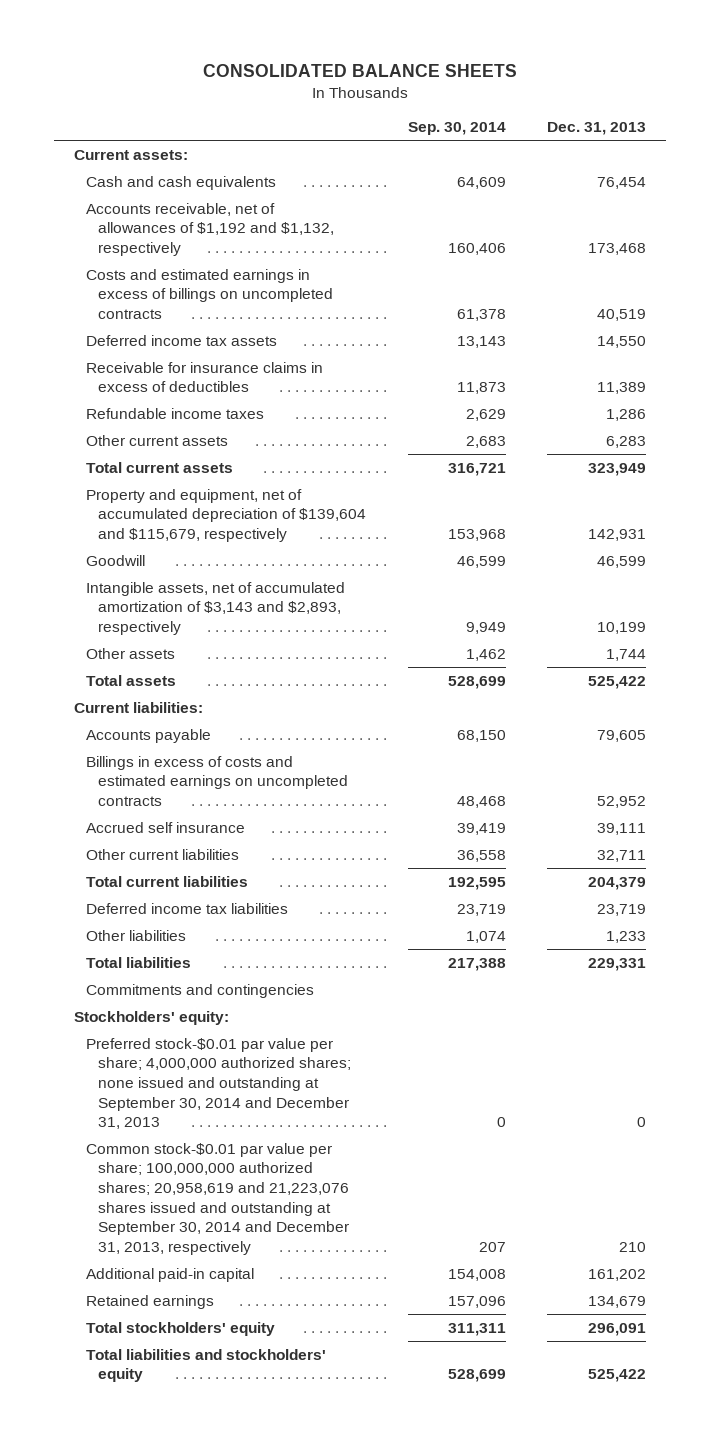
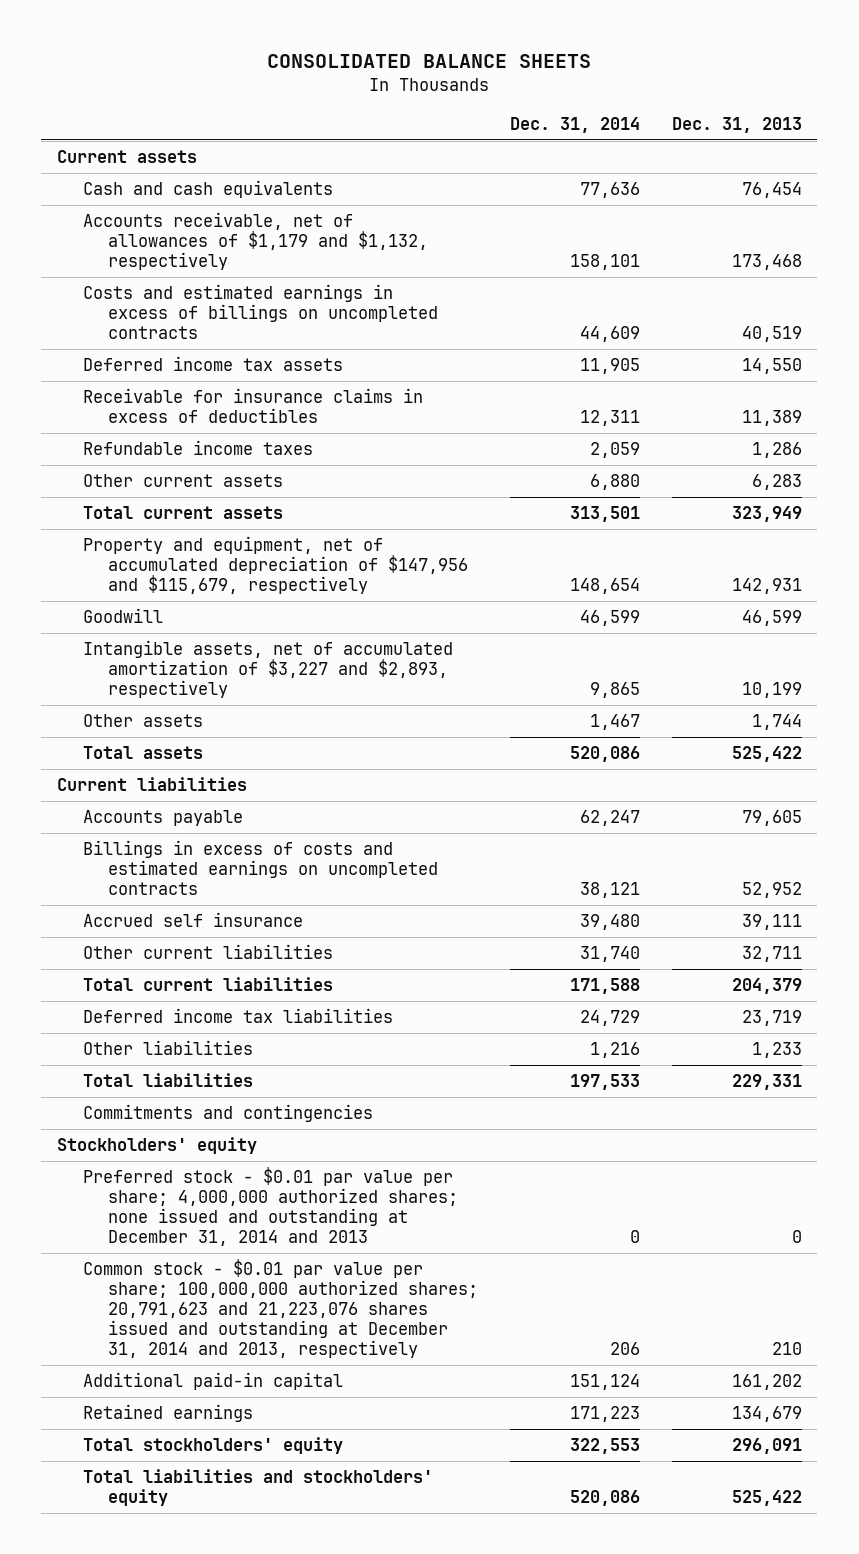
- | Sep. 30, 2014 | Dec. 31, 2013
+ | Dec. 31, 2014 | Dec. 31, 2013
- Current assets:
+ Current assets
- Accounts receivable, net of allowances of $1,192 and $1,132, respectively | 160,406 | 173,468
+ Accounts receivable, net of allowances of $1,179 and $1,132, respectively | 158,101 | 173,468
- Property and equipment, net of accumulated depreciation of $139,604 and $115,679, respectively | 153,968 | 142,931
+ Property and equipment, net of accumulated depreciation of $147,956 and $115,679, respectively | 148,654 | 142,931
- Intangible assets, net of accumulated amortization of $3,143 and $2,893, respectively | 9,949 | 10,199
+ Intangible assets, net of accumulated amortization of $3,227 and $2,893, respectively | 9,865 | 10,199
- Current liabilities:
+ Current liabilities
- Stockholders' equity:
- Preferred stock-$0.01 par value per share; 4,000,000 authorized shares; none issued and outstanding at September 30, 2014 and December 31, 2013 | 0 | 0
- Common stock-$0.01 par value per share; 100,000,000 authorized shares; 20,958,619 and 21,223,076 shares issued and outstanding at September 30, 2014 and December 31, 2013, respectively | 207 | 210
+ Stockholders' equity
+ Preferred stock - $0.01 par value per share; 4,000,000 authorized shares; none issued and outstanding at December 31, 2014 and 2013 | 0 | 0
+ Common stock - $0.01 par value per share; 100,000,000 authorized shares; 20,791,623 and 21,223,076 shares issued and outstanding at December 31, 2014 and 2013, respectively | 206 | 210

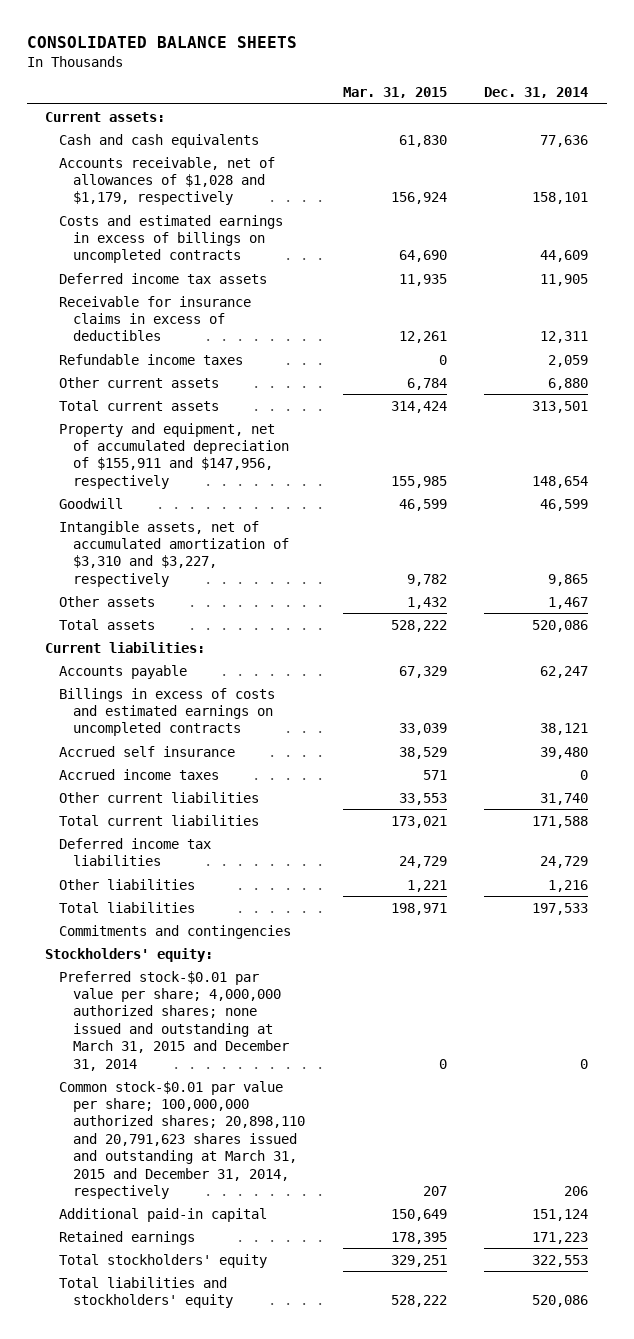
- | Dec. 31, 2014 | Dec. 31, 2013
+ | Mar. 31, 2015 | Dec. 31, 2014
- Current assets
+ Current assets:
- Accounts receivable, net of allowances of $1,179 and $1,132, respectively | 158,101 | 173,468
+ Accounts receivable, net of allowances of $1,028 and $1,179, respectively | 156,924 | 158,101
- Property and equipment, net of accumulated depreciation of $147,956 and $115,679, respectively | 148,654 | 142,931
+ Property and equipment, net of accumulated depreciation of $155,911 and $147,956, respectively | 155,985 | 148,654
- Intangible assets, net of accumulated amortization of $3,227 and $2,893, respectively | 9,865 | 10,199
+ Intangible assets, net of accumulated amortization of $3,310 and $3,227, respectively | 9,782 | 9,865
- Current liabilities
+ Current liabilities:
+ Accrued income taxes | 571 | 0
- Stockholders' equity
- Preferred stock - $0.01 par value per share; 4,000,000 authorized shares; none issued and outstanding at December 31, 2014 and 2013 | 0 | 0
- Common stock - $0.01 par value per share; 100,000,000 authorized shares; 20,791,623 and 21,223,076 shares issued and outstanding at December 31, 2014 and 2013, respectively | 206 | 210
+ Stockholders' equity:
+ Preferred stock-$0.01 par value per share; 4,000,000 authorized shares; none issued and outstanding at March 31, 2015 and December 31, 2014 | 0 | 0
+ Common stock-$0.01 par value per share; 100,000,000 authorized shares; 20,898,110 and 20,791,623 shares issued and outstanding at March 31, 2015 and December 31, 2014, respectively | 207 | 206

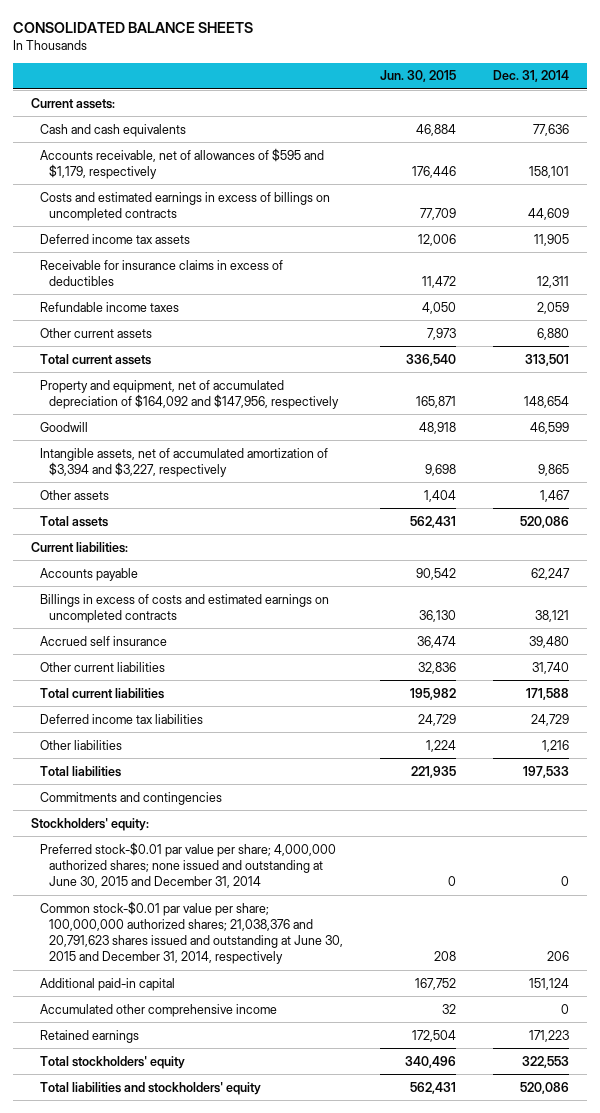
- | Mar. 31, 2015 | Dec. 31, 2014
+ | Jun. 30, 2015 | Dec. 31, 2014
- Accounts receivable, net of allowances of $1,028 and $1,179, respectively | 156,924 | 158,101
+ Accounts receivable, net of allowances of $595 and $1,179, respectively | 176,446 | 158,101
- Property and equipment, net of accumulated depreciation of $155,911 and $147,956, respectively | 155,985 | 148,654
+ Property and equipment, net of accumulated depreciation of $164,092 and $147,956, respectively | 165,871 | 148,654
- Intangible assets, net of accumulated amortization of $3,310 and $3,227, respectively | 9,782 | 9,865
+ Intangible assets, net of accumulated amortization of $3,394 and $3,227, respectively | 9,698 | 9,865
- Accrued income taxes | 571 | 0
- Preferred stock-$0.01 par value per share; 4,000,000 authorized shares; none issued and outstanding at March 31, 2015 and December 31, 2014 | 0 | 0
- Common stock-$0.01 par value per share; 100,000,000 authorized shares; 20,898,110 and 20,791,623 shares issued and outstanding at March 31, 2015 and December 31, 2014, respectively | 207 | 206
+ Preferred stock-$0.01 par value per share; 4,000,000 authorized shares; none issued and outstanding at June 30, 2015 and December 31, 2014 | 0 | 0
+ Common stock-$0.01 par value per share; 100,000,000 authorized shares; 21,038,376 and 20,791,623 shares issued and outstanding at June 30, 2015 and December 31, 2014, respectively | 208 | 206
+ Accumulated other comprehensive income | 32 | 0

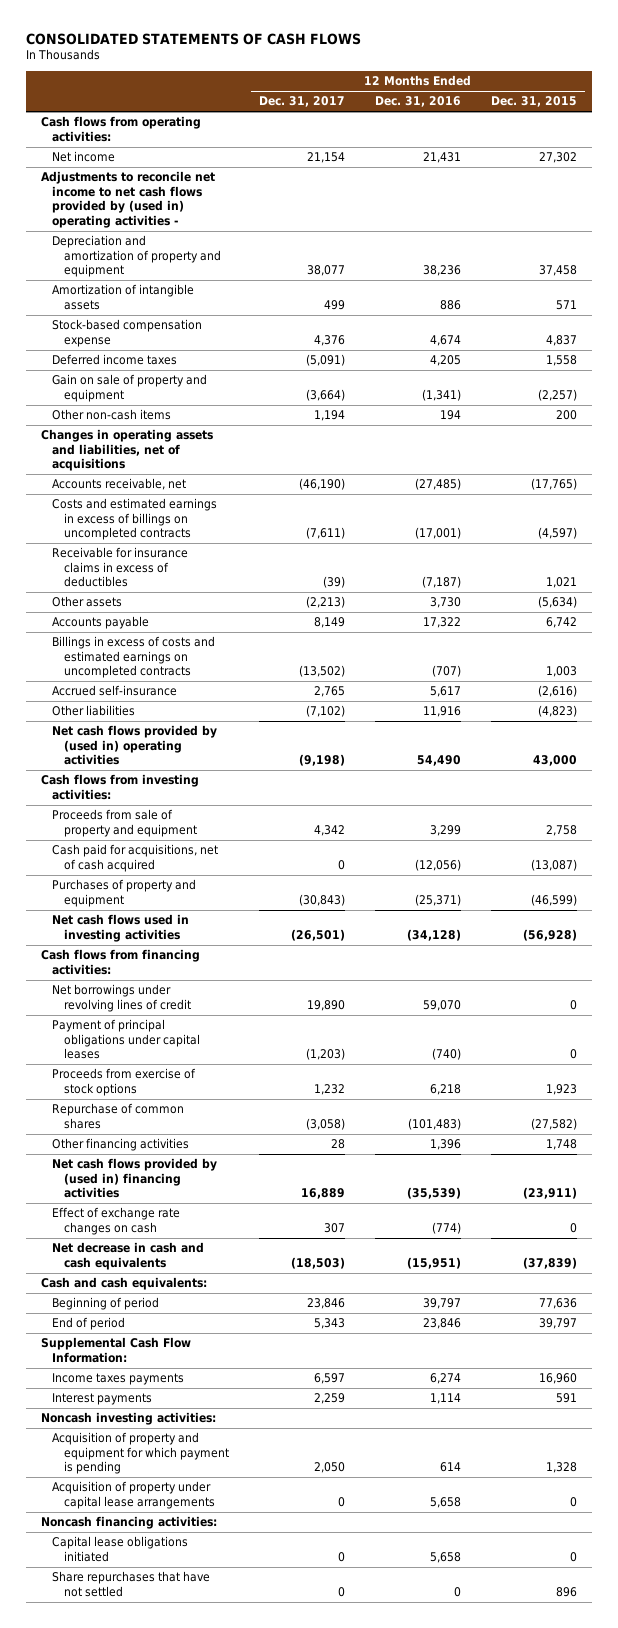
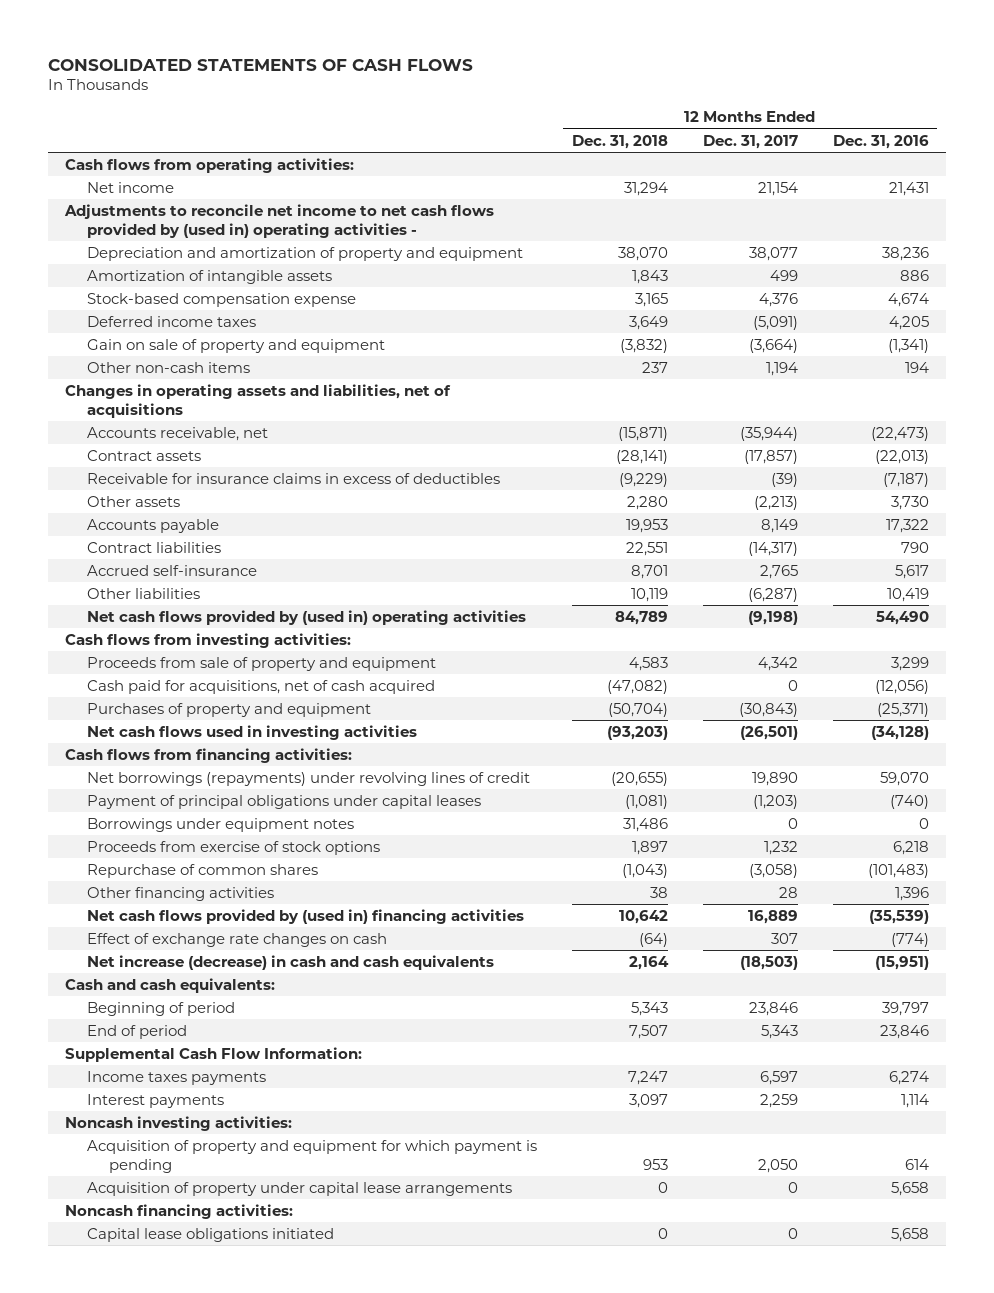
- | 12 Months Ended Dec. 31, 2017 | 12 Months Ended Dec. 31, 2016 | 12 Months Ended Dec. 31, 2015
+ | 12 Months Ended Dec. 31, 2018 | 12 Months Ended Dec. 31, 2017 | 12 Months Ended Dec. 31, 2016
- Accounts receivable, net | (46,190) | (27,485) | (17,765)
- Costs and estimated earnings in excess of billings on uncompleted contracts | (7,611) | (17,001) | (4,597)
+ Accounts receivable, net | (15,871) | (35,944) | (22,473)
+ Contract assets | (28,141) | (17,857) | (22,013)
- Billings in excess of costs and estimated earnings on uncompleted contracts | (13,502) | (707) | 1,003
+ Contract liabilities | 22,551 | (14,317) | 790
- Other liabilities | (7,102) | 11,916 | (4,823)
+ Other liabilities | 10,119 | (6,287) | 10,419
- Net borrowings under revolving lines of credit | 19,890 | 59,070 | 0
+ Net borrowings (repayments) under revolving lines of credit | (20,655) | 19,890 | 59,070
+ Borrowings under equipment notes | 31,486 | 0 | 0
- Net decrease in cash and cash equivalents | (18,503) | (15,951) | (37,839)
+ Net increase (decrease) in cash and cash equivalents | 2,164 | (18,503) | (15,951)
- Share repurchases that have not settled | 0 | 0 | 896

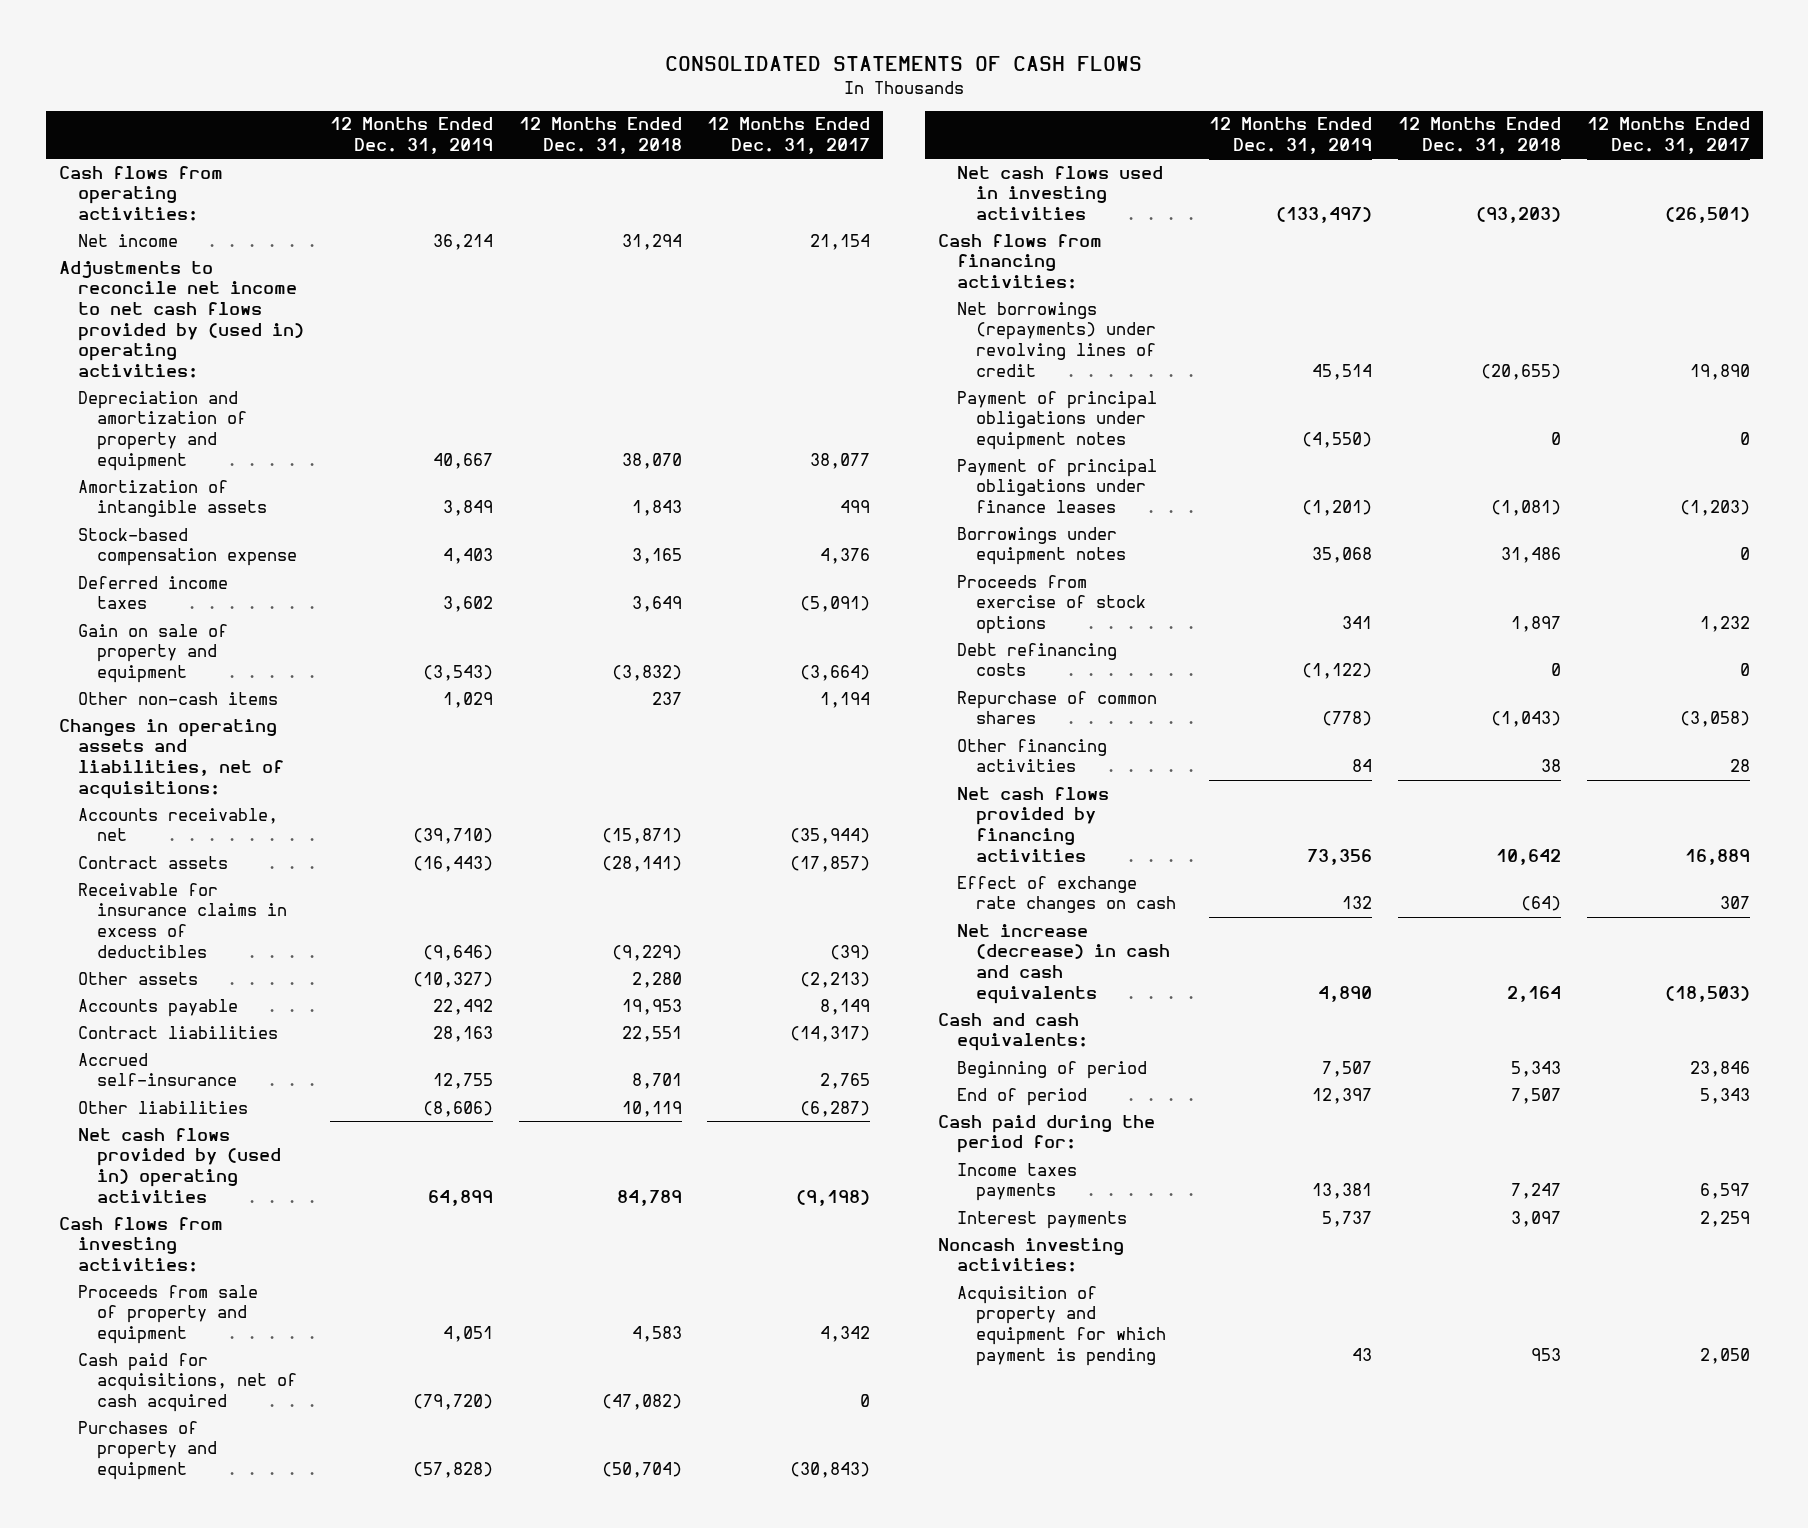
- | 12 Months Ended Dec. 31, 2018 | 12 Months Ended Dec. 31, 2017 | 12 Months Ended Dec. 31, 2016
+ | 12 Months Ended Dec. 31, 2019 | 12 Months Ended Dec. 31, 2018 | 12 Months Ended Dec. 31, 2017
- Adjustments to reconcile net income to net cash flows provided by (used in) operating activities -
+ Adjustments to reconcile net income to net cash flows provided by (used in) operating activities:
- Changes in operating assets and liabilities, net of acquisitions
+ Changes in operating assets and liabilities, net of acquisitions:
- Payment of principal obligations under capital leases | (1,081) | (1,203) | (740)
+ Payment of principal obligations under equipment notes | (4,550) | 0 | 0
+ Payment of principal obligations under finance leases | (1,201) | (1,081) | (1,203)
+ Debt refinancing costs | (1,122) | 0 | 0
- Net cash flows provided by (used in) financing activities | 10,642 | 16,889 | (35,539)
+ Net cash flows provided by financing activities | 73,356 | 10,642 | 16,889
- Supplemental Cash Flow Information:
+ Cash paid during the period for:
- Acquisition of property under capital lease arrangements | 0 | 0 | 5,658
- Noncash financing activities:
- Capital lease obligations initiated | 0 | 0 | 5,658

